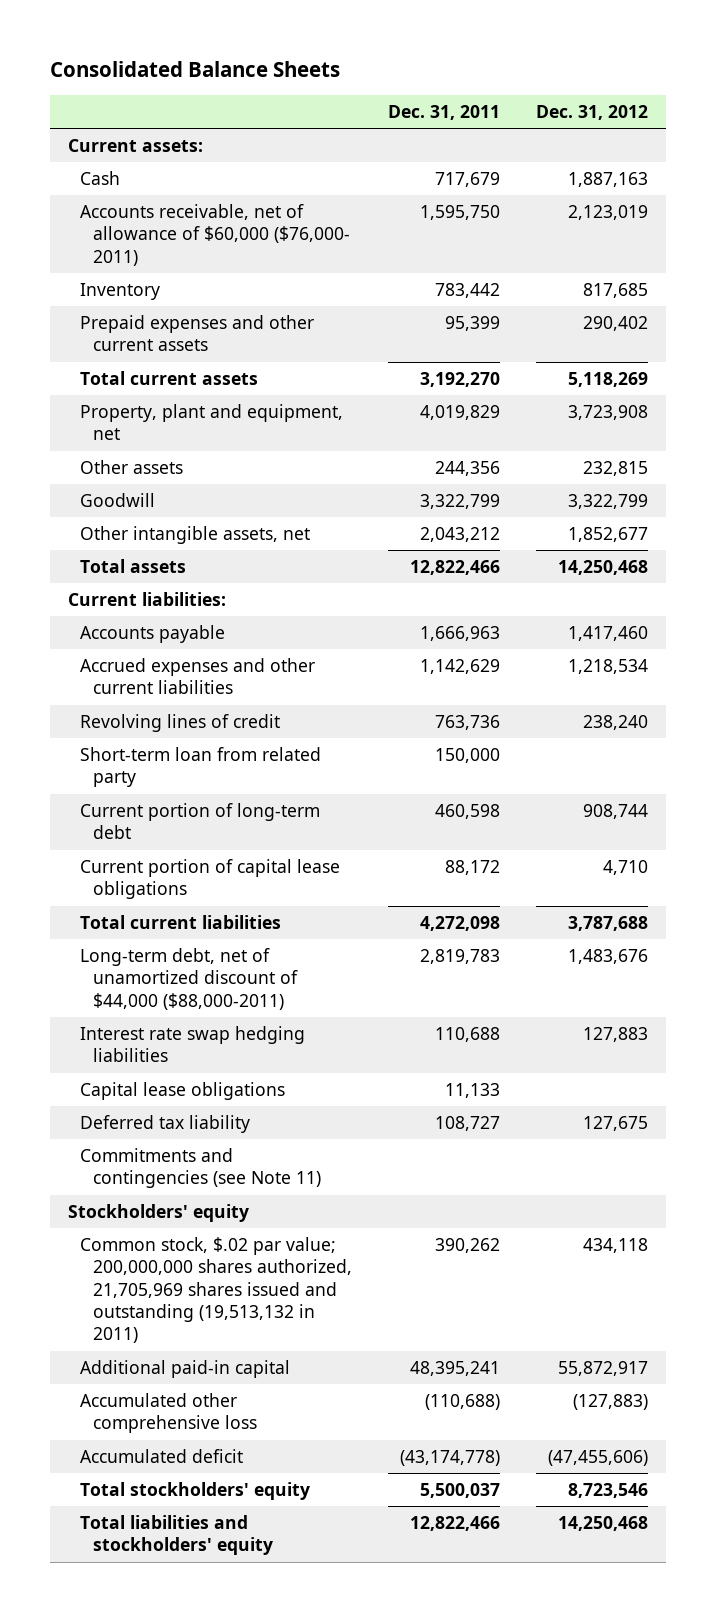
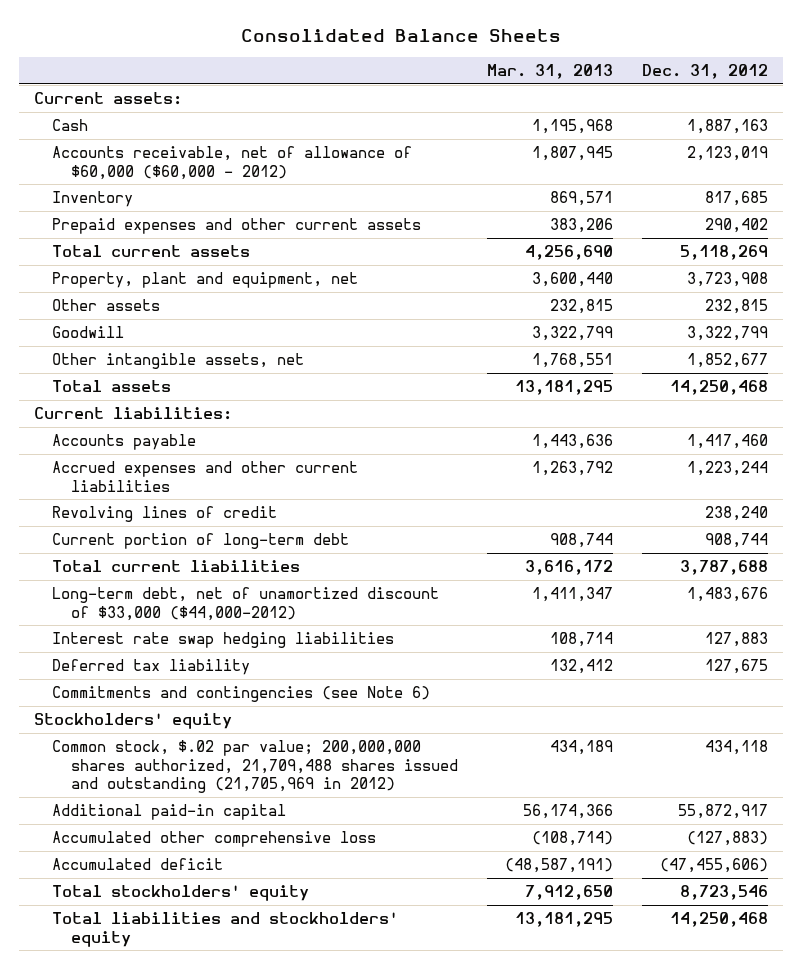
- | Dec. 31, 2011 | Dec. 31, 2012
+ | Mar. 31, 2013 | Dec. 31, 2012
- Accounts receivable, net of allowance of $60,000 ($76,000- 2011) | 1,595,750 | 2,123,019
+ Accounts receivable, net of allowance of $60,000 ($60,000 - 2012) | 1,807,945 | 2,123,019
- Accrued expenses and other current liabilities | 1,142,629 | 1,218,534
+ Accrued expenses and other current liabilities | 1,263,792 | 1,223,244
- Short-term loan from related party | 150,000 |
- Current portion of capital lease obligations | 88,172 | 4,710
- Long-term debt, net of unamortized discount of $44,000 ($88,000-2011) | 2,819,783 | 1,483,676
+ Long-term debt, net of unamortized discount of $33,000 ($44,000-2012) | 1,411,347 | 1,483,676
- Capital lease obligations | 11,133 |
- Commitments and contingencies (see Note 11)
+ Commitments and contingencies (see Note 6)
- Common stock, $.02 par value; 200,000,000 shares authorized, 21,705,969 shares issued and outstanding (19,513,132 in 2011) | 390,262 | 434,118
+ Common stock, $.02 par value; 200,000,000 shares authorized, 21,709,488 shares issued and outstanding (21,705,969 in 2012) | 434,189 | 434,118

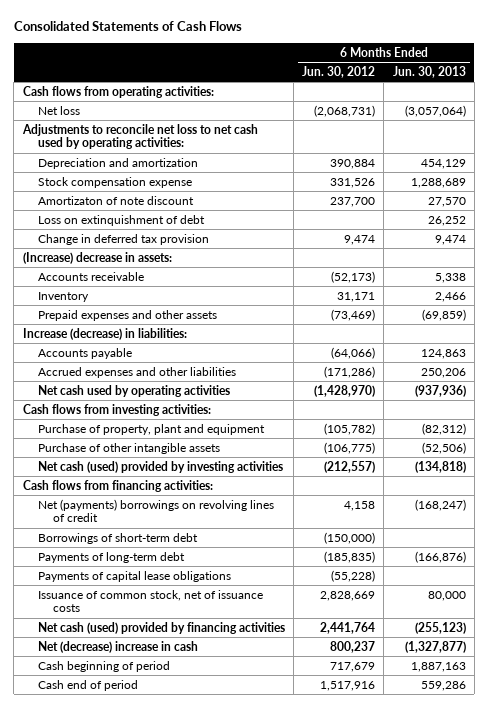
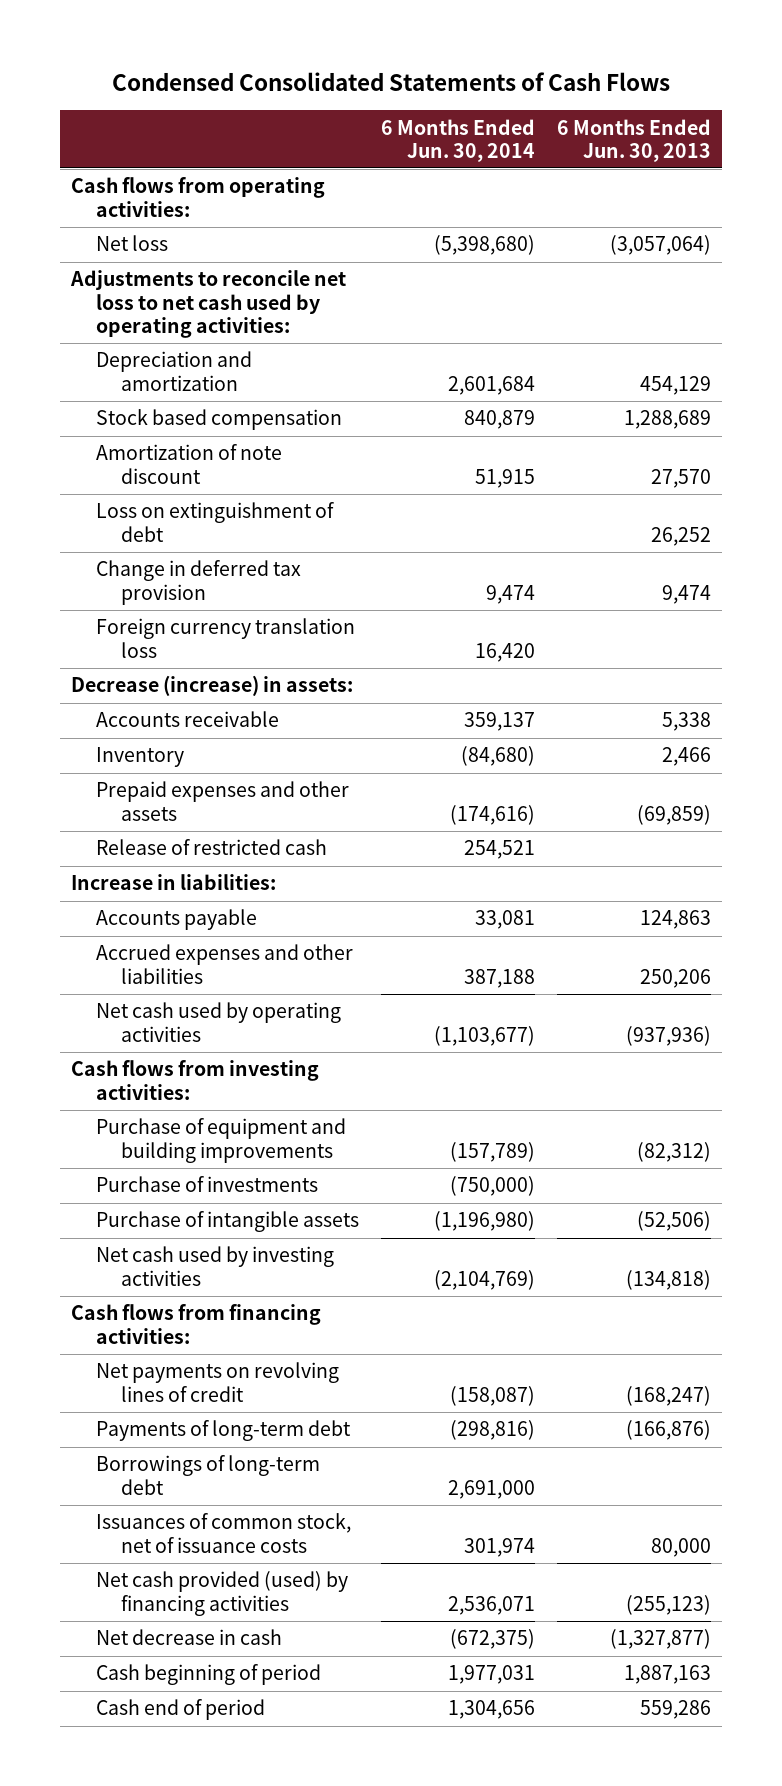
- Consolidated Statements of Cash Flows
+ Condensed Consolidated Statements of Cash Flows
- | 6 Months Ended Jun. 30, 2012 | 6 Months Ended Jun. 30, 2013
+ | 6 Months Ended Jun. 30, 2014 | 6 Months Ended Jun. 30, 2013
- Stock compensation expense | 331,526 | 1,288,689
- Amortizaton of note discount | 237,700 | 27,570
- Loss on extinquishment of debt | | 26,252
+ Stock based compensation | 840,879 | 1,288,689
+ Amortization of note discount | 51,915 | 27,570
+ Loss on extinguishment of debt | | 26,252
- (Increase) decrease in assets:
+ Foreign currency translation loss | 16,420 |
+ Decrease (increase) in assets:
- Increase (decrease) in liabilities:
+ Release of restricted cash | 254,521 |
+ Increase in liabilities:
- Purchase of property, plant and equipment | (105,782) | (82,312)
- Purchase of other intangible assets | (106,775) | (52,506)
- Net cash (used) provided by investing activities | (212,557) | (134,818)
+ Purchase of equipment and building improvements | (157,789) | (82,312)
+ Purchase of investments | (750,000) |
+ Purchase of intangible assets | (1,196,980) | (52,506)
+ Net cash used by investing activities | (2,104,769) | (134,818)
- Net (payments) borrowings on revolving lines of credit | 4,158 | (168,247)
- Borrowings of short-term debt | (150,000) |
+ Net payments on revolving lines of credit | (158,087) | (168,247)
- Payments of capital lease obligations | (55,228) |
- Issuance of common stock, net of issuance costs | 2,828,669 | 80,000
- Net cash (used) provided by financing activities | 2,441,764 | (255,123)
- Net (decrease) increase in cash | 800,237 | (1,327,877)
+ Borrowings of long-term debt | 2,691,000 |
+ Issuances of common stock, net of issuance costs | 301,974 | 80,000
+ Net cash provided (used) by financing activities | 2,536,071 | (255,123)
+ Net decrease in cash | (672,375) | (1,327,877)

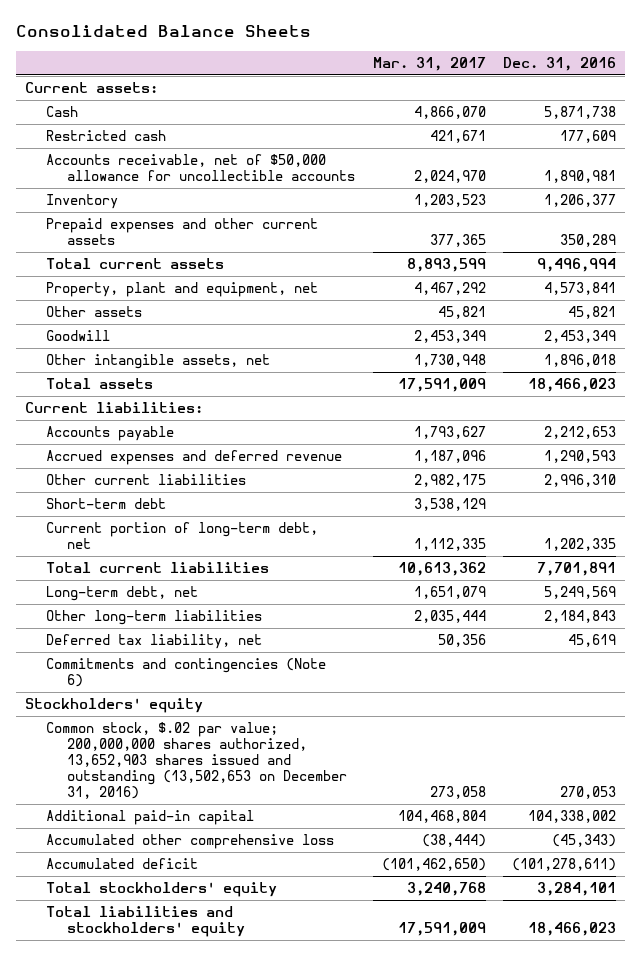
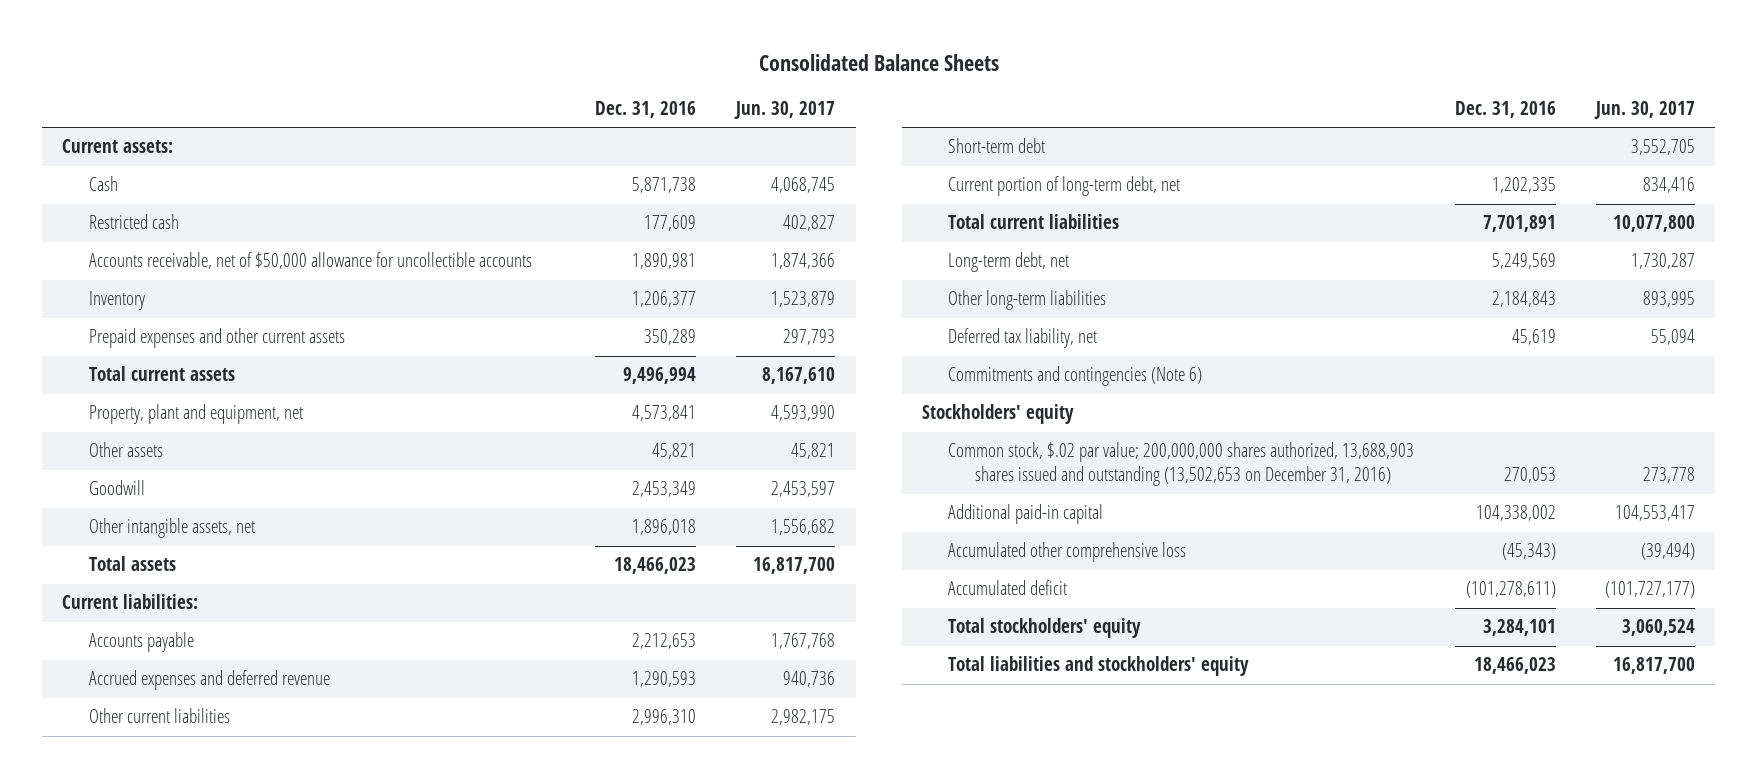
- | Mar. 31, 2017 | Dec. 31, 2016
+ | Dec. 31, 2016 | Jun. 30, 2017
- Common stock, $.02 par value; 200,000,000 shares authorized, 13,652,903 shares issued and outstanding (13,502,653 on December 31, 2016) | 273,058 | 270,053
+ Common stock, $.02 par value; 200,000,000 shares authorized, 13,688,903 shares issued and outstanding (13,502,653 on December 31, 2016) | 270,053 | 273,778

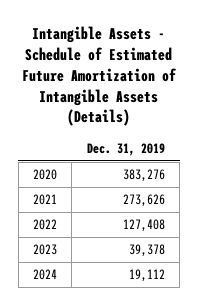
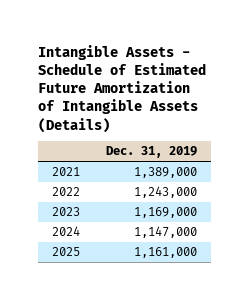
- 2020 | 383,276
- 2021 | 273,626
- 2022 | 127,408
- 2023 | 39,378
- 2024 | 19,112
+ 2021 | 1,389,000
+ 2022 | 1,243,000
+ 2023 | 1,169,000
+ 2024 | 1,147,000
+ 2025 | 1,161,000

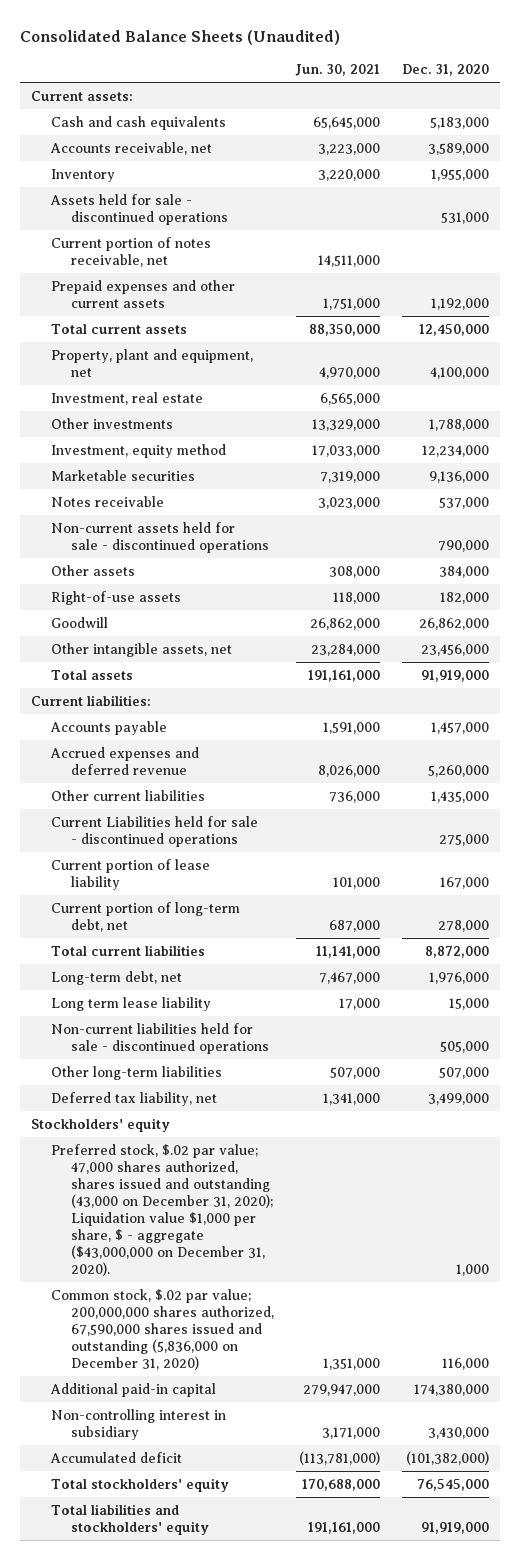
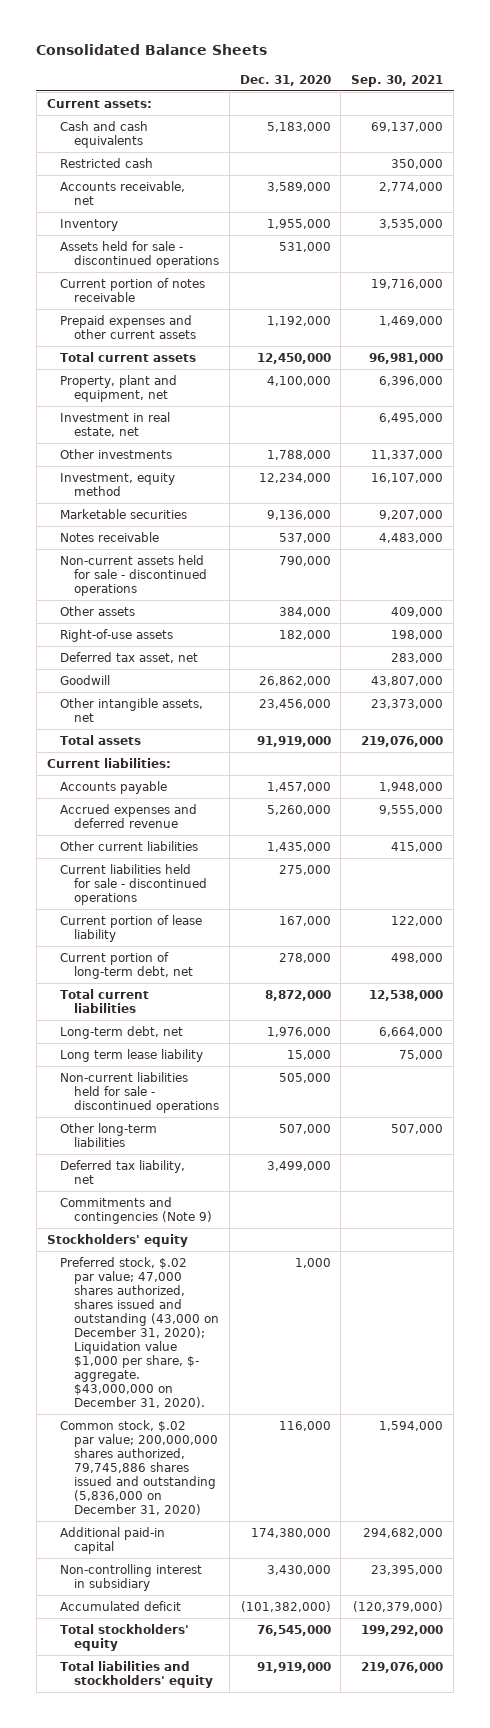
- Consolidated Balance Sheets (Unaudited)
+ Consolidated Balance Sheets
- | Jun. 30, 2021 | Dec. 31, 2020
+ | Dec. 31, 2020 | Sep. 30, 2021
+ Restricted cash | | 350,000
- Current portion of notes receivable, net | 14,511,000 |
+ Current portion of notes receivable | | 19,716,000
- Investment, real estate | 6,565,000 |
+ Investment in real estate, net | | 6,495,000
+ Deferred tax asset, net | | 283,000
- Current Liabilities held for sale - discontinued operations | | 275,000
+ Current liabilities held for sale - discontinued operations | 275,000 |
+ Commitments and contingencies (Note 9)
- Preferred stock, $.02 par value; 47,000 shares authorized, shares issued and outstanding (43,000 on December 31, 2020); Liquidation value $1,000 per share, $ - aggregate ($43,000,000 on December 31, 2020). | | 1,000
- Common stock, $.02 par value; 200,000,000 shares authorized, 67,590,000 shares issued and outstanding (5,836,000 on December 31, 2020) | 1,351,000 | 116,000
+ Preferred stock, $.02 par value; 47,000 shares authorized, shares issued and outstanding (43,000 on December 31, 2020); Liquidation value $1,000 per share, $- aggregate. $43,000,000 on December 31, 2020). | 1,000 |
+ Common stock, $.02 par value; 200,000,000 shares authorized, 79,745,886 shares issued and outstanding (5,836,000 on December 31, 2020) | 116,000 | 1,594,000

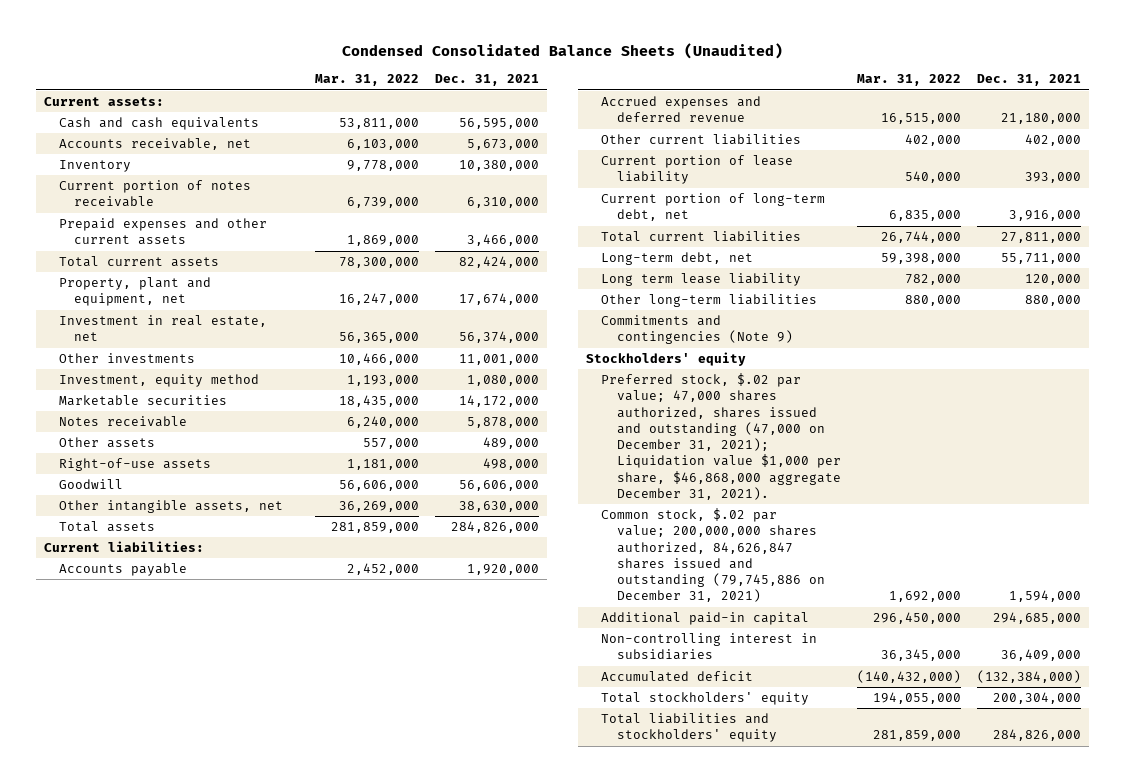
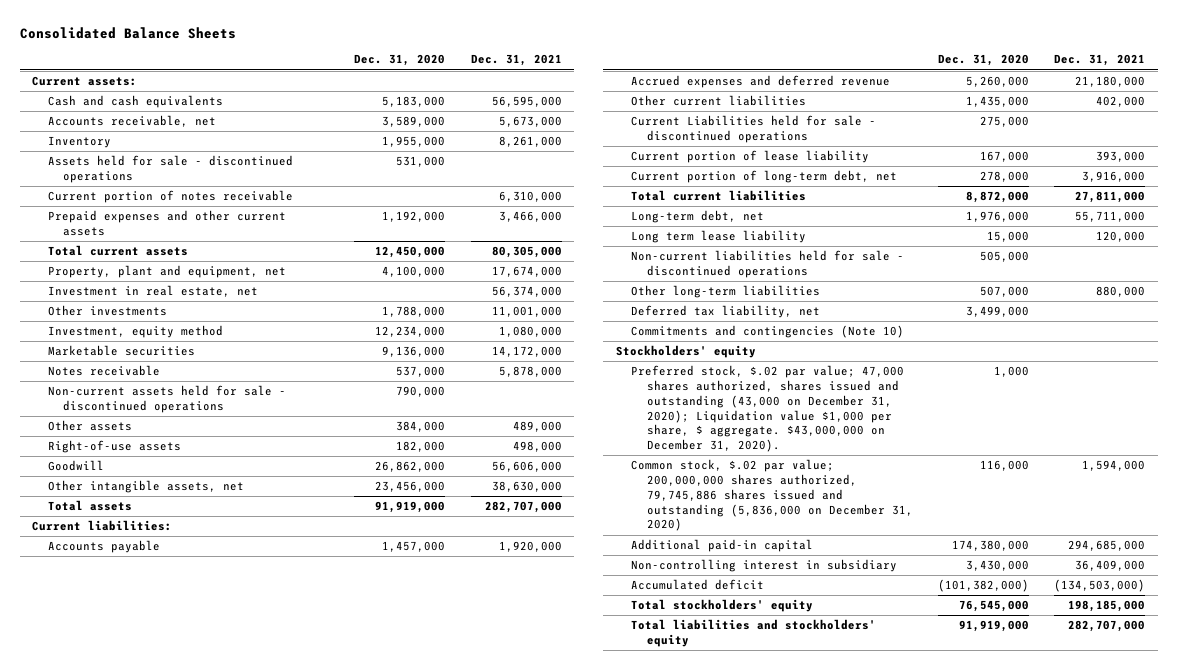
- Condensed Consolidated Balance Sheets (Unaudited)
+ Consolidated Balance Sheets
- | Mar. 31, 2022 | Dec. 31, 2021
+ | Dec. 31, 2020 | Dec. 31, 2021
- Inventory | 9,778,000 | 10,380,000
+ Inventory | 1,955,000 | 8,261,000
+ Assets held for sale - discontinued operations | 531,000 |
- Total current assets | 78,300,000 | 82,424,000
+ Total current assets | 12,450,000 | 80,305,000
+ Non-current assets held for sale - discontinued operations | 790,000 |
- Total assets | 281,859,000 | 284,826,000
+ Total assets | 91,919,000 | 282,707,000
+ Current Liabilities held for sale - discontinued operations | 275,000 |
+ Non-current liabilities held for sale - discontinued operations | 505,000 |
- Commitments and contingencies (Note 9)
+ Deferred tax liability, net | 3,499,000 |
+ Commitments and contingencies (Note 10)
- Preferred stock, $.02 par value; 47,000 shares authorized, shares issued and outstanding (47,000 on December 31, 2021); Liquidation value $1,000 per share, $46,868,000 aggregate December 31, 2021).
- Common stock, $.02 par value; 200,000,000 shares authorized, 84,626,847 shares issued and outstanding (79,745,886 on December 31, 2021) | 1,692,000 | 1,594,000
+ Preferred stock, $.02 par value; 47,000 shares authorized, shares issued and outstanding (43,000 on December 31, 2020); Liquidation value $1,000 per share, $ aggregate. $43,000,000 on December 31, 2020). | 1,000 |
+ Common stock, $.02 par value; 200,000,000 shares authorized, 79,745,886 shares issued and outstanding (5,836,000 on December 31, 2020) | 116,000 | 1,594,000
- Non-controlling interest in subsidiaries | 36,345,000 | 36,409,000
- Accumulated deficit | (140,432,000) | (132,384,000)
- Total stockholders' equity | 194,055,000 | 200,304,000
- Total liabilities and stockholders' equity | 281,859,000 | 284,826,000
+ Non-controlling interest in subsidiary | 3,430,000 | 36,409,000
+ Accumulated deficit | (101,382,000) | (134,503,000)
+ Total stockholders' equity | 76,545,000 | 198,185,000
+ Total liabilities and stockholders' equity | 91,919,000 | 282,707,000

